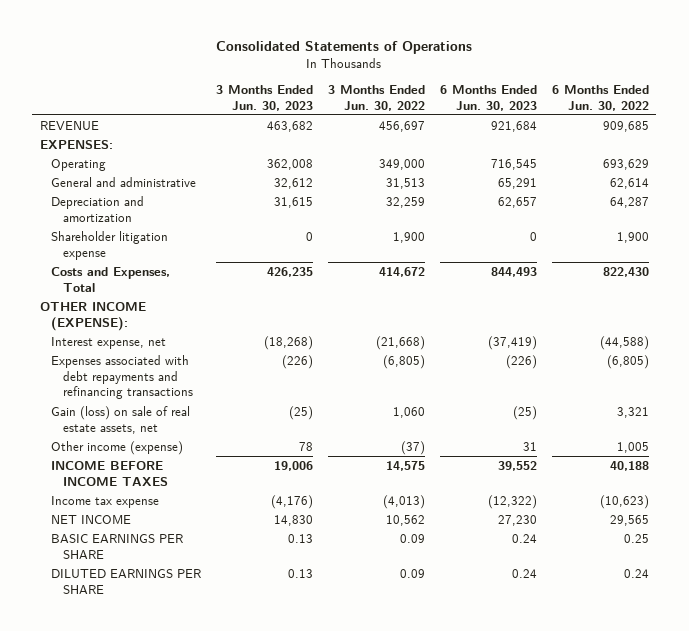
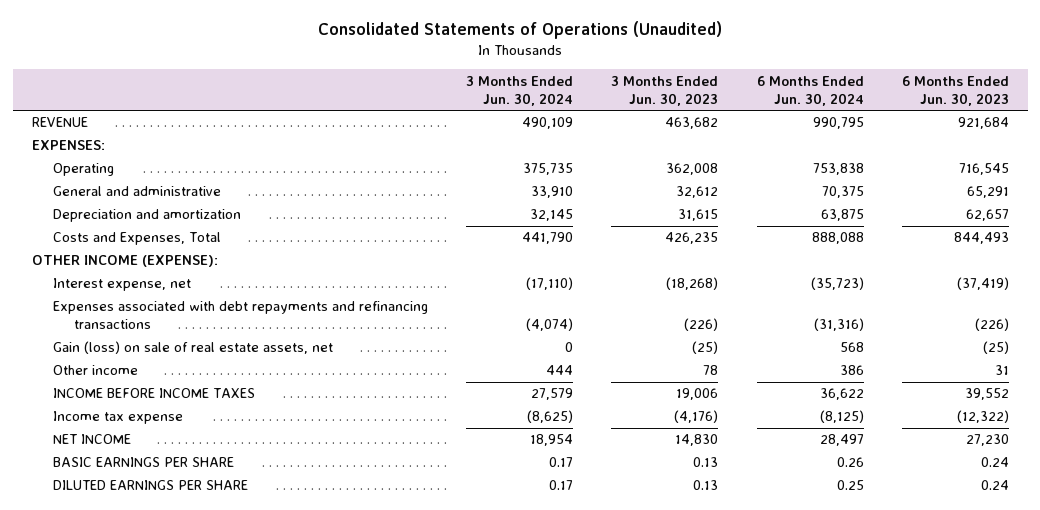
- Consolidated Statements of Operations
+ Consolidated Statements of Operations (Unaudited)
- | 3 Months Ended Jun. 30, 2023 | 3 Months Ended Jun. 30, 2022 | 6 Months Ended Jun. 30, 2023 | 6 Months Ended Jun. 30, 2022
+ | 3 Months Ended Jun. 30, 2024 | 3 Months Ended Jun. 30, 2023 | 6 Months Ended Jun. 30, 2024 | 6 Months Ended Jun. 30, 2023
- Shareholder litigation expense | 0 | 1,900 | 0 | 1,900
- Other income (expense) | 78 | (37) | 31 | 1,005
+ Other income | 444 | 78 | 386 | 31

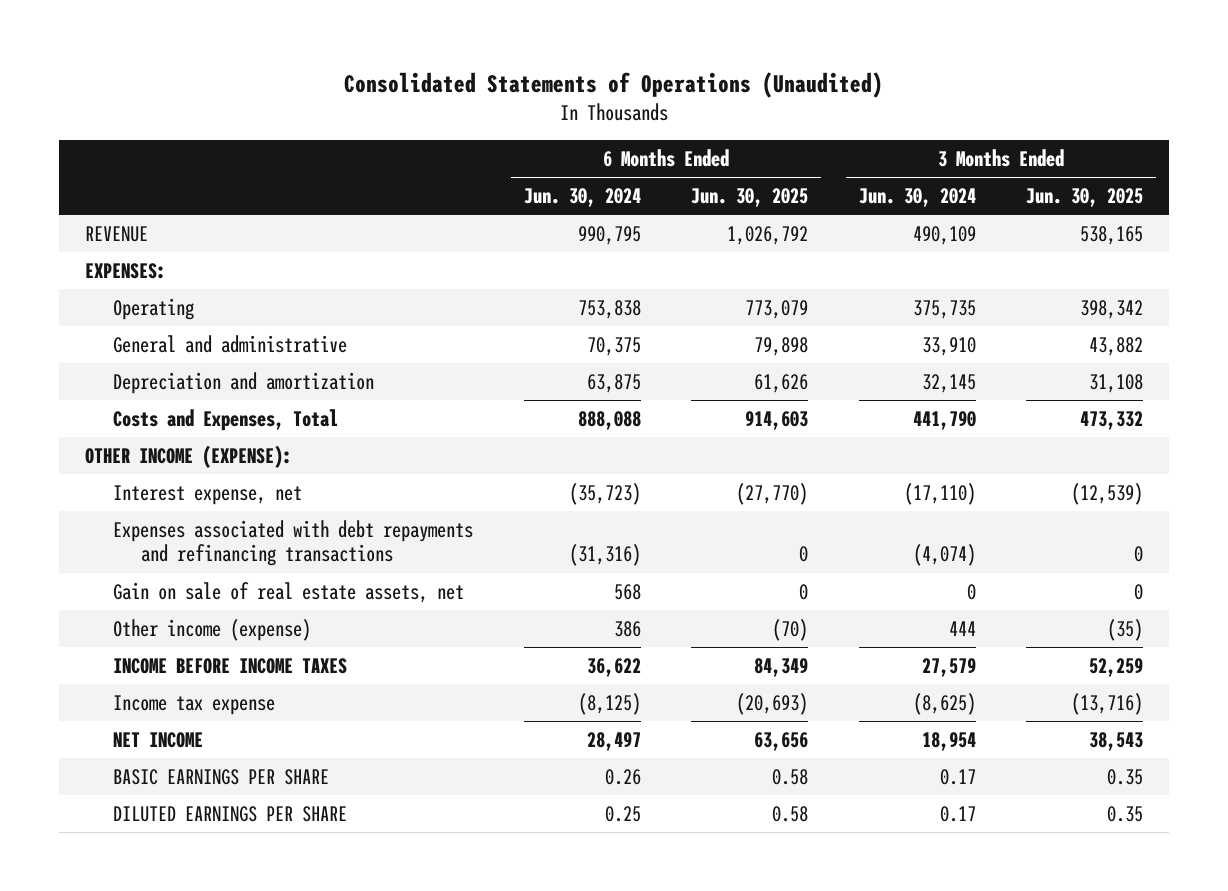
- | 3 Months Ended Jun. 30, 2024 | 3 Months Ended Jun. 30, 2023 | 6 Months Ended Jun. 30, 2024 | 6 Months Ended Jun. 30, 2023
+ | 6 Months Ended Jun. 30, 2024 | 6 Months Ended Jun. 30, 2025 | 3 Months Ended Jun. 30, 2024 | 3 Months Ended Jun. 30, 2025
- Gain (loss) on sale of real estate assets, net | 0 | (25) | 568 | (25)
- Other income | 444 | 78 | 386 | 31
+ Gain on sale of real estate assets, net | 568 | 0 | 0 | 0
+ Other income (expense) | 386 | (70) | 444 | (35)

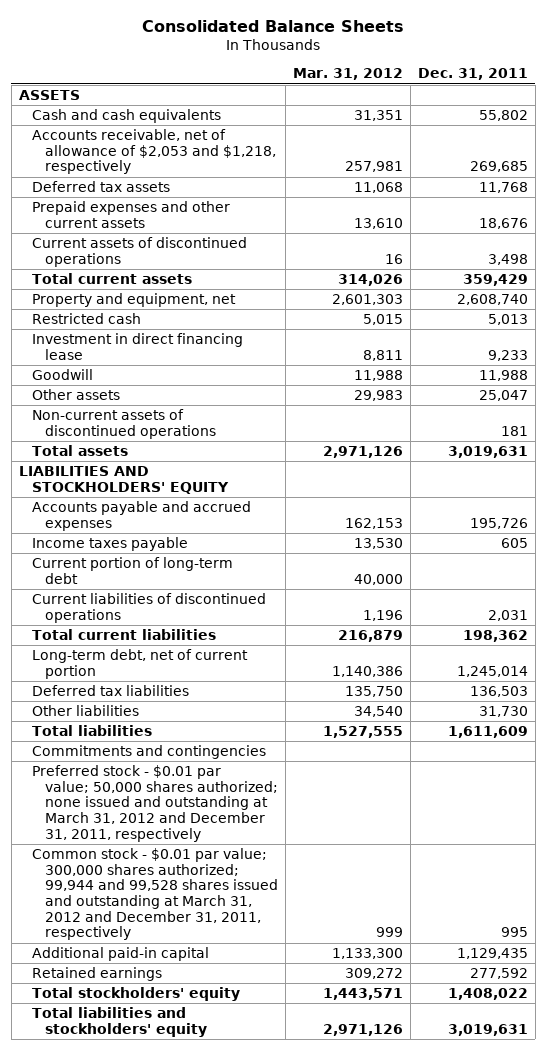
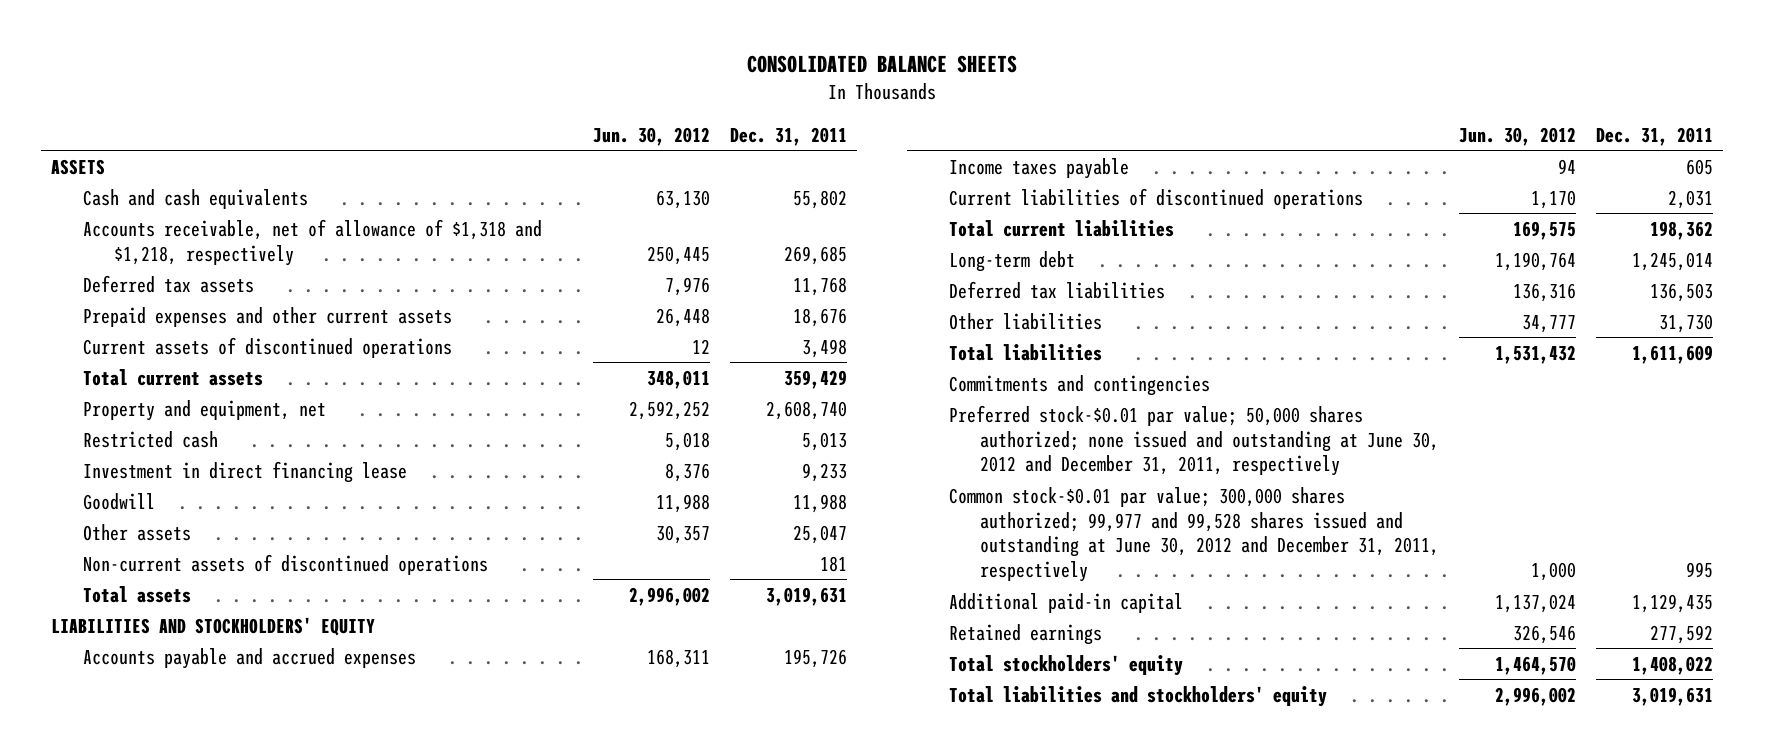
- Consolidated Balance Sheets
+ CONSOLIDATED BALANCE SHEETS
- | Mar. 31, 2012 | Dec. 31, 2011
+ | Jun. 30, 2012 | Dec. 31, 2011
- Accounts receivable, net of allowance of $2,053 and $1,218, respectively | 257,981 | 269,685
+ Accounts receivable, net of allowance of $1,318 and $1,218, respectively | 250,445 | 269,685
- Current portion of long-term debt | 40,000 |
- Long-term debt, net of current portion | 1,140,386 | 1,245,014
+ Long-term debt | 1,190,764 | 1,245,014
- Preferred stock - $0.01 par value; 50,000 shares authorized; none issued and outstanding at March 31, 2012 and December 31, 2011, respectively
- Common stock - $0.01 par value; 300,000 shares authorized; 99,944 and 99,528 shares issued and outstanding at March 31, 2012 and December 31, 2011, respectively | 999 | 995
+ Preferred stock-$0.01 par value; 50,000 shares authorized; none issued and outstanding at June 30, 2012 and December 31, 2011, respectively
+ Common stock-$0.01 par value; 300,000 shares authorized; 99,977 and 99,528 shares issued and outstanding at June 30, 2012 and December 31, 2011, respectively | 1,000 | 995

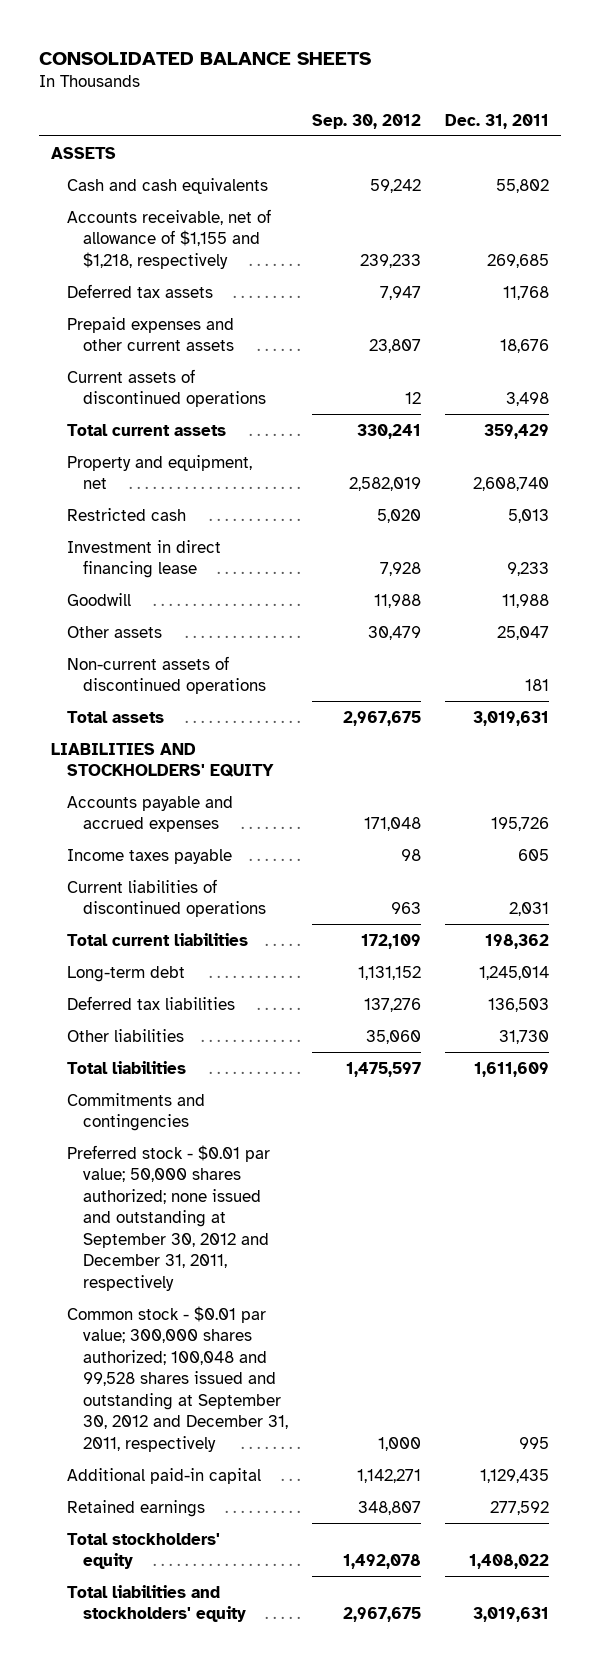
- | Jun. 30, 2012 | Dec. 31, 2011
+ | Sep. 30, 2012 | Dec. 31, 2011
- Accounts receivable, net of allowance of $1,318 and $1,218, respectively | 250,445 | 269,685
+ Accounts receivable, net of allowance of $1,155 and $1,218, respectively | 239,233 | 269,685
- Preferred stock-$0.01 par value; 50,000 shares authorized; none issued and outstanding at June 30, 2012 and December 31, 2011, respectively
- Common stock-$0.01 par value; 300,000 shares authorized; 99,977 and 99,528 shares issued and outstanding at June 30, 2012 and December 31, 2011, respectively | 1,000 | 995
+ Preferred stock - $0.01 par value; 50,000 shares authorized; none issued and outstanding at September 30, 2012 and December 31, 2011, respectively
+ Common stock - $0.01 par value; 300,000 shares authorized; 100,048 and 99,528 shares issued and outstanding at September 30, 2012 and December 31, 2011, respectively | 1,000 | 995

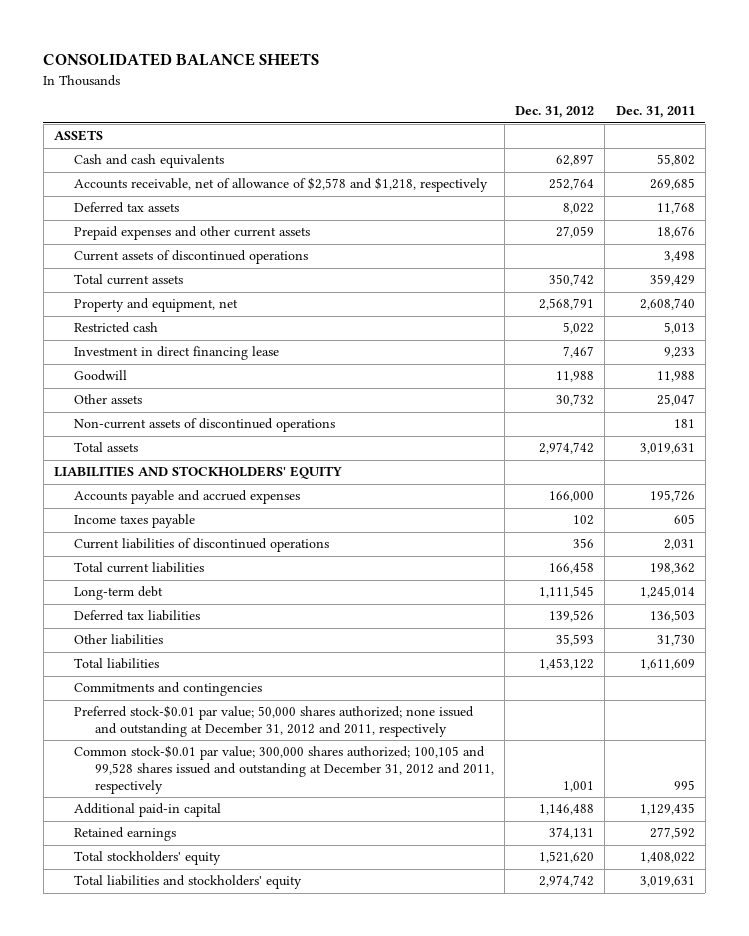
- | Sep. 30, 2012 | Dec. 31, 2011
+ | Dec. 31, 2012 | Dec. 31, 2011
- Accounts receivable, net of allowance of $1,155 and $1,218, respectively | 239,233 | 269,685
+ Accounts receivable, net of allowance of $2,578 and $1,218, respectively | 252,764 | 269,685
- Preferred stock - $0.01 par value; 50,000 shares authorized; none issued and outstanding at September 30, 2012 and December 31, 2011, respectively
- Common stock - $0.01 par value; 300,000 shares authorized; 100,048 and 99,528 shares issued and outstanding at September 30, 2012 and December 31, 2011, respectively | 1,000 | 995
+ Preferred stock-$0.01 par value; 50,000 shares authorized; none issued and outstanding at December 31, 2012 and 2011, respectively
+ Common stock-$0.01 par value; 300,000 shares authorized; 100,105 and 99,528 shares issued and outstanding at December 31, 2012 and 2011, respectively | 1,001 | 995

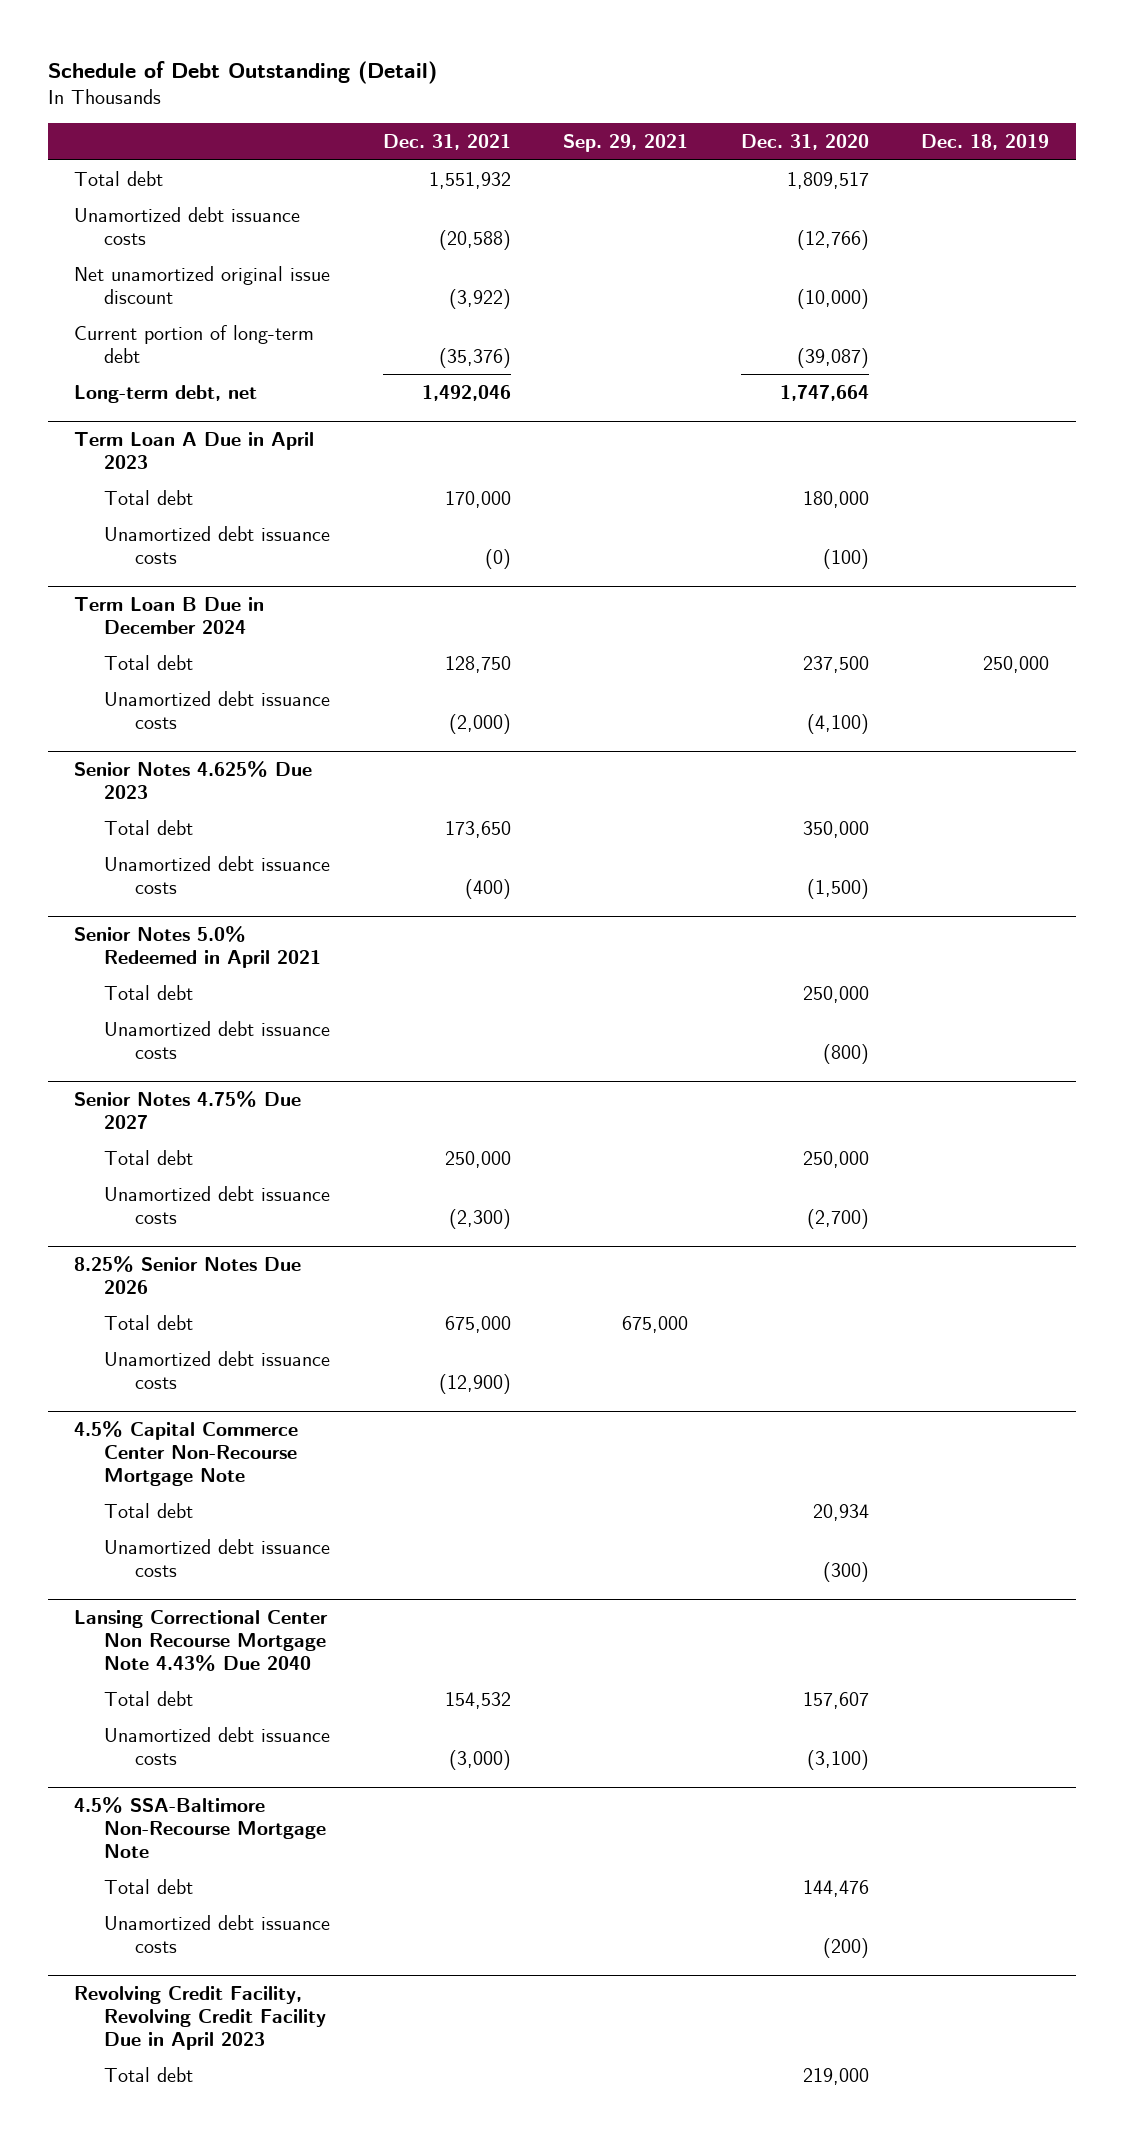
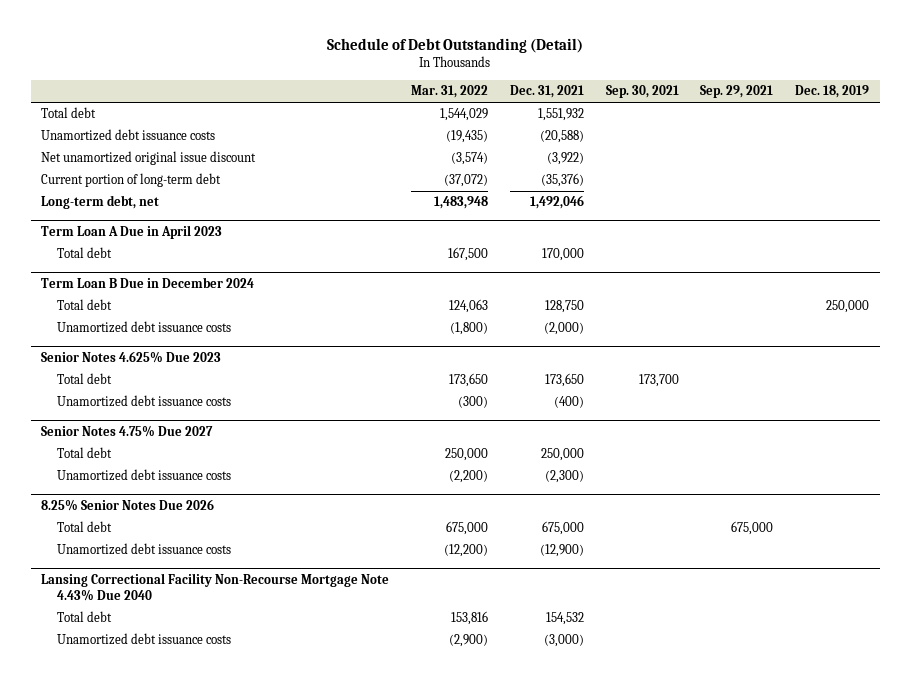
- | Dec. 31, 2021 | Sep. 29, 2021 | Dec. 31, 2020 | Dec. 18, 2019
+ | Mar. 31, 2022 | Dec. 31, 2021 | Sep. 30, 2021 | Sep. 29, 2021 | Dec. 18, 2019
@ Term Loan A Due in April 2023
- Unamortized debt issuance costs | (0) | | (100) |
- Senior Notes 5.0% Redeemed in April 2021
- Total debt | | | 250,000 |
- Unamortized debt issuance costs | | | (800) |
- 4.5% Capital Commerce Center Non-Recourse Mortgage Note
- Total debt | | | 20,934 |
- Unamortized debt issuance costs | | | (300) |
- Lansing Correctional Center Non Recourse Mortgage Note 4.43% Due 2040
+ Lansing Correctional Facility Non-Recourse Mortgage Note 4.43% Due 2040
- 4.5% SSA-Baltimore Non-Recourse Mortgage Note
- Total debt | | | 144,476 |
- Unamortized debt issuance costs | | | (200) |
- Revolving Credit Facility, Revolving Credit Facility Due in April 2023
- Total debt | | | 219,000 |

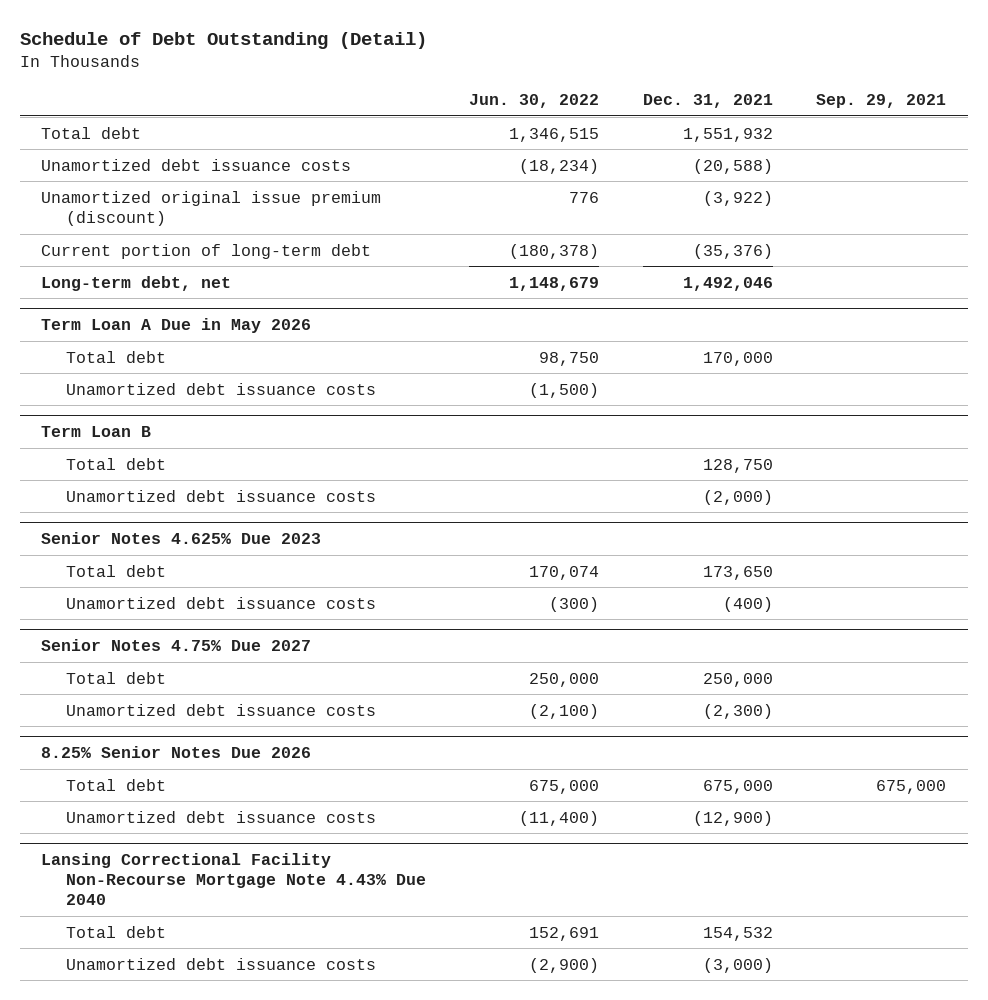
- | Mar. 31, 2022 | Dec. 31, 2021 | Sep. 30, 2021 | Sep. 29, 2021 | Dec. 18, 2019
+ | Jun. 30, 2022 | Dec. 31, 2021 | Sep. 29, 2021
- Net unamortized original issue discount | (3,574) | (3,922) | | |
+ Unamortized original issue premium (discount) | 776 | (3,922) |
- Term Loan A Due in April 2023
+ Term Loan A Due in May 2026
- Term Loan B Due in December 2024
+ Unamortized debt issuance costs | (1,500) | |
+ Term Loan B

